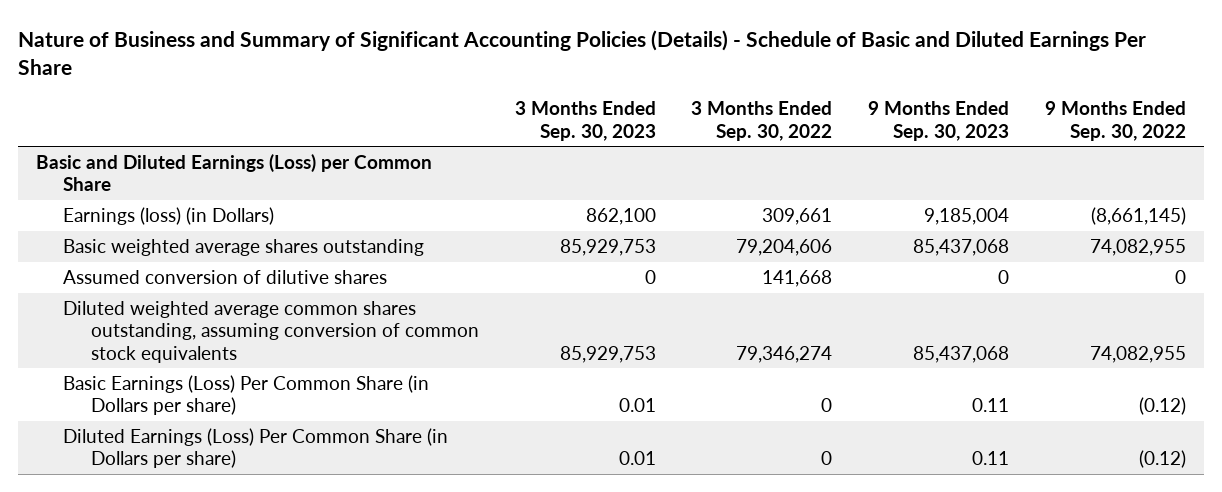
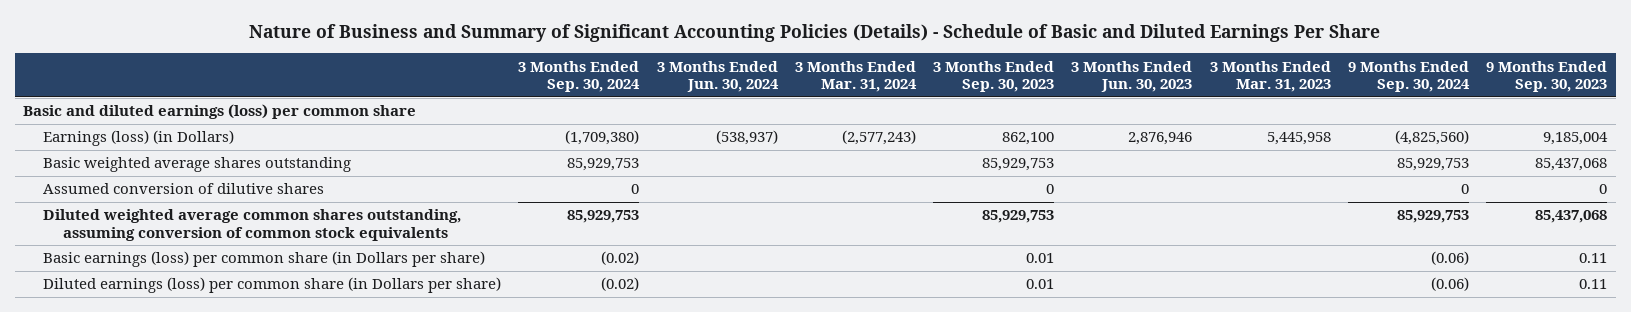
- | 3 Months Ended Sep. 30, 2023 | 3 Months Ended Sep. 30, 2022 | 9 Months Ended Sep. 30, 2023 | 9 Months Ended Sep. 30, 2022
+ | 3 Months Ended Sep. 30, 2024 | 3 Months Ended Jun. 30, 2024 | 3 Months Ended Mar. 31, 2024 | 3 Months Ended Sep. 30, 2023 | 3 Months Ended Jun. 30, 2023 | 3 Months Ended Mar. 31, 2023 | 9 Months Ended Sep. 30, 2024 | 9 Months Ended Sep. 30, 2023
- Basic and Diluted Earnings (Loss) per Common Share
+ Basic and diluted earnings (loss) per common share
- Basic Earnings (Loss) Per Common Share (in Dollars per share) | 0.01 | 0 | 0.11 | (0.12)
- Diluted Earnings (Loss) Per Common Share (in Dollars per share) | 0.01 | 0 | 0.11 | (0.12)
+ Basic earnings (loss) per common share (in Dollars per share) | (0.02) | | | 0.01 | | | (0.06) | 0.11
+ Diluted earnings (loss) per common share (in Dollars per share) | (0.02) | | | 0.01 | | | (0.06) | 0.11

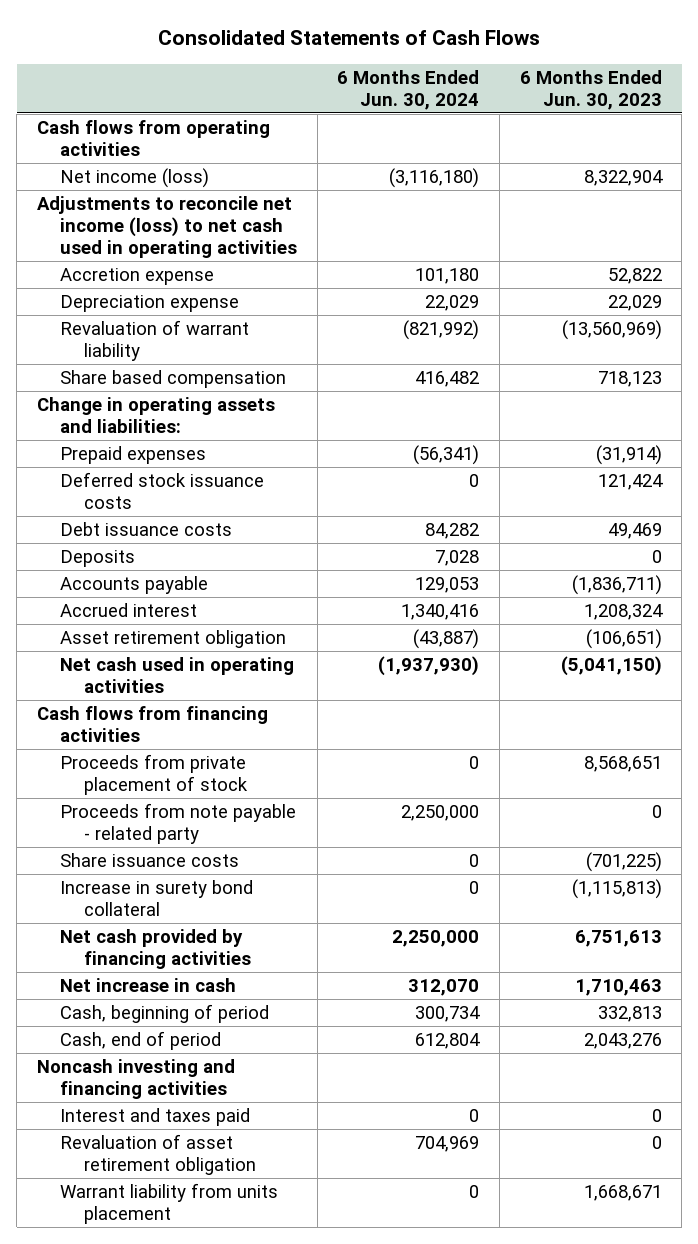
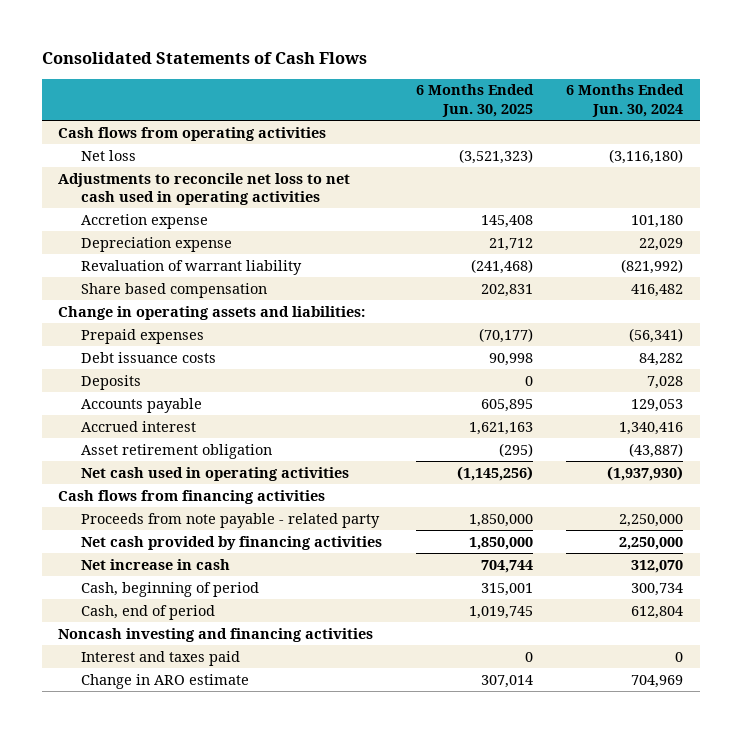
- | 6 Months Ended Jun. 30, 2024 | 6 Months Ended Jun. 30, 2023
+ | 6 Months Ended Jun. 30, 2025 | 6 Months Ended Jun. 30, 2024
- Net income (loss) | (3,116,180) | 8,322,904
- Adjustments to reconcile net income (loss) to net cash used in operating activities
+ Net loss | (3,521,323) | (3,116,180)
+ Adjustments to reconcile net loss to net cash used in operating activities
- Deferred stock issuance costs | 0 | 121,424
- Proceeds from private placement of stock | 0 | 8,568,651
- Share issuance costs | 0 | (701,225)
- Increase in surety bond collateral | 0 | (1,115,813)
- Revaluation of asset retirement obligation | 704,969 | 0
- Warrant liability from units placement | 0 | 1,668,671
+ Change in ARO estimate | 307,014 | 704,969

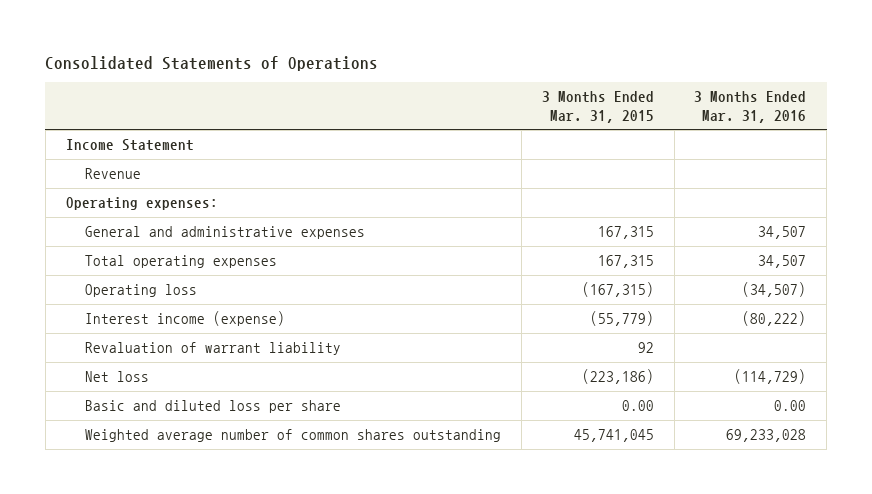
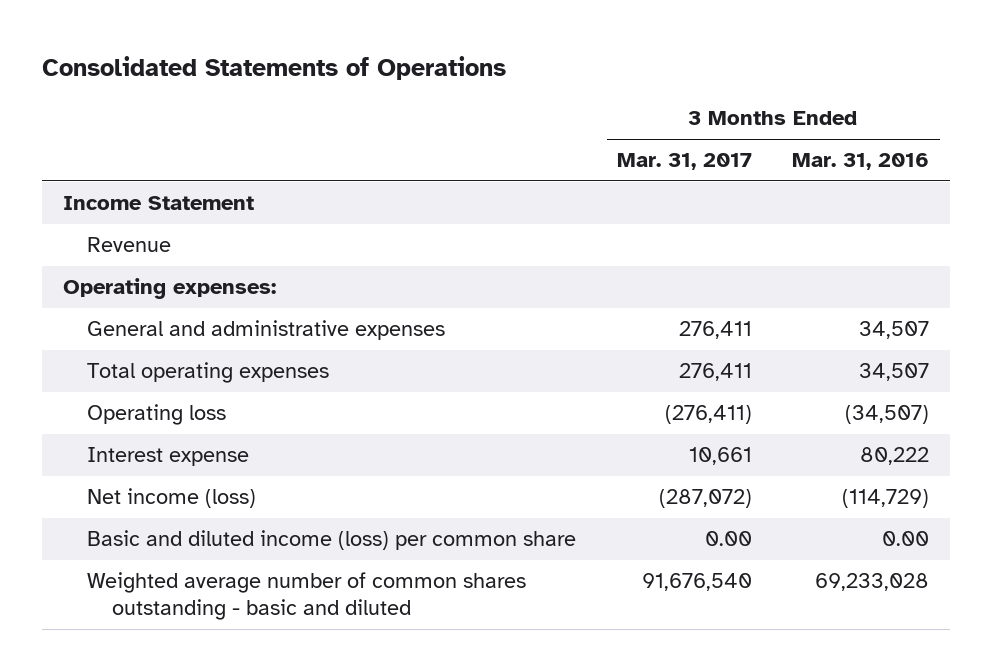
- | 3 Months Ended Mar. 31, 2015 | 3 Months Ended Mar. 31, 2016
+ | 3 Months Ended Mar. 31, 2017 | 3 Months Ended Mar. 31, 2016
- Interest income (expense) | (55,779) | (80,222)
- Revaluation of warrant liability | 92 |
- Net loss | (223,186) | (114,729)
- Basic and diluted loss per share | 0.00 | 0.00
- Weighted average number of common shares outstanding | 45,741,045 | 69,233,028
+ Interest expense | 10,661 | 80,222
+ Net income (loss) | (287,072) | (114,729)
+ Basic and diluted income (loss) per common share | 0.00 | 0.00
+ Weighted average number of common shares outstanding - basic and diluted | 91,676,540 | 69,233,028

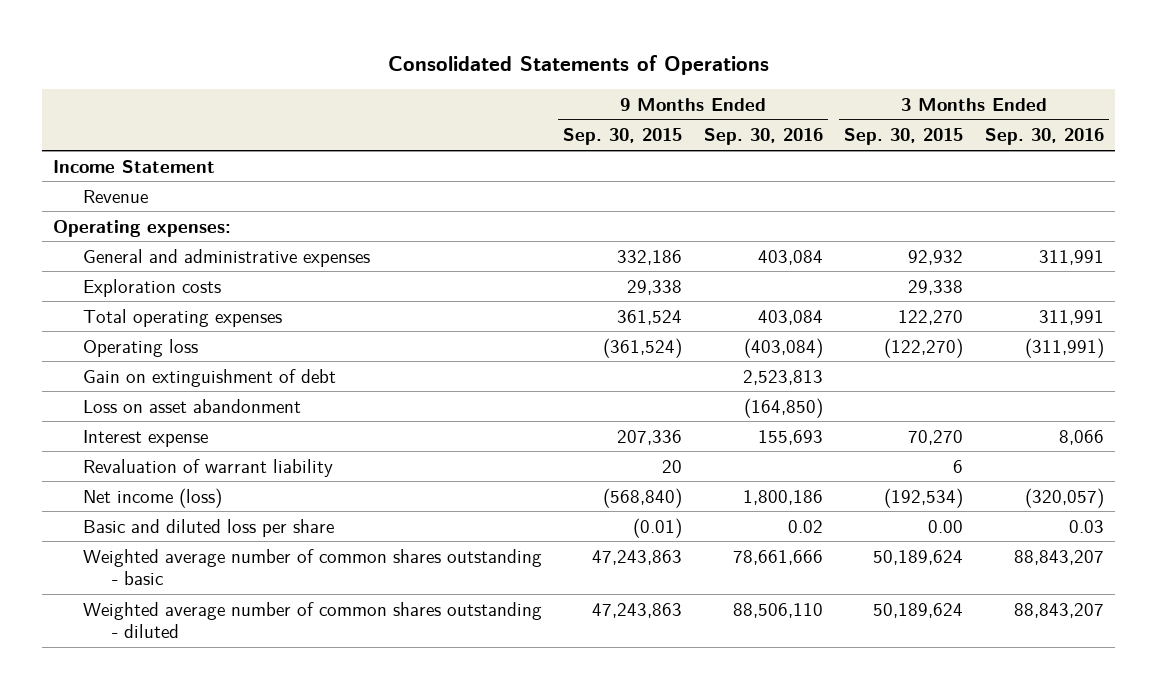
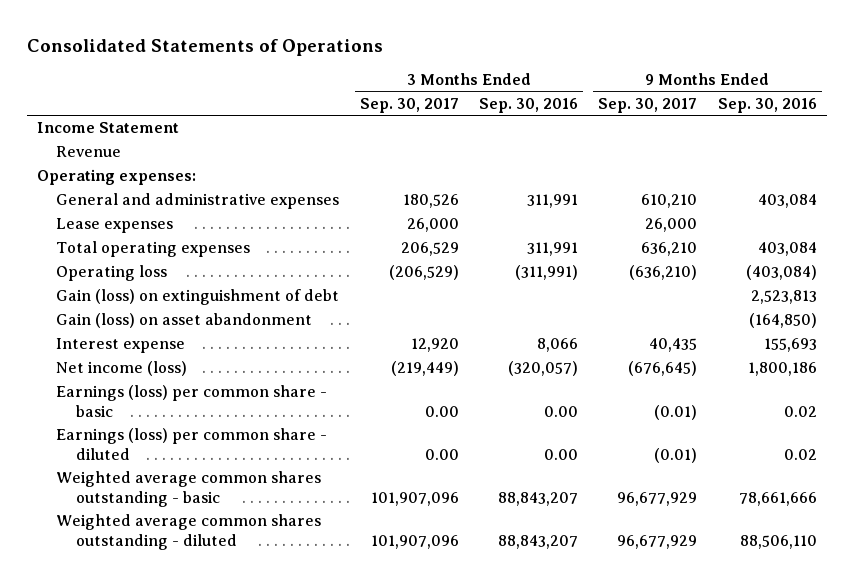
- | 9 Months Ended Sep. 30, 2015 | 9 Months Ended Sep. 30, 2016 | 3 Months Ended Sep. 30, 2015 | 3 Months Ended Sep. 30, 2016
+ | 3 Months Ended Sep. 30, 2017 | 3 Months Ended Sep. 30, 2016 | 9 Months Ended Sep. 30, 2017 | 9 Months Ended Sep. 30, 2016
- Exploration costs | 29,338 | | 29,338 |
+ Lease expenses | 26,000 | | 26,000 |
- Gain on extinguishment of debt | | 2,523,813 | |
- Loss on asset abandonment | | (164,850) | |
+ Gain (loss) on extinguishment of debt | | | | 2,523,813
+ Gain (loss) on asset abandonment | | | | (164,850)
- Revaluation of warrant liability | 20 | | 6 |
- Basic and diluted loss per share | (0.01) | 0.02 | 0.00 | 0.03
- Weighted average number of common shares outstanding - basic | 47,243,863 | 78,661,666 | 50,189,624 | 88,843,207
- Weighted average number of common shares outstanding - diluted | 47,243,863 | 88,506,110 | 50,189,624 | 88,843,207
+ Earnings (loss) per common share - basic | 0.00 | 0.00 | (0.01) | 0.02
+ Earnings (loss) per common share - diluted | 0.00 | 0.00 | (0.01) | 0.02
+ Weighted average common shares outstanding - basic | 101,907,096 | 88,843,207 | 96,677,929 | 78,661,666
+ Weighted average common shares outstanding - diluted | 101,907,096 | 88,843,207 | 96,677,929 | 88,506,110

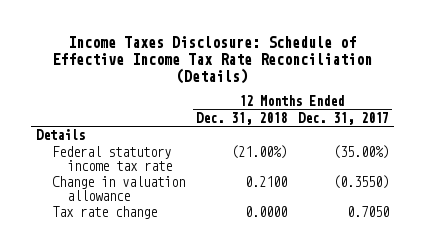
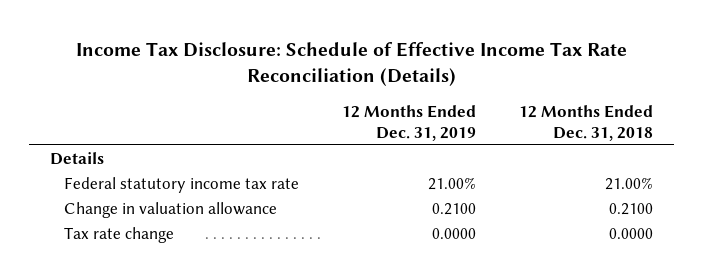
- Income Taxes Disclosure: Schedule of Effective Income Tax Rate Reconciliation (Details)
+ Income Tax Disclosure: Schedule of Effective Income Tax Rate Reconciliation (Details)
- | 12 Months Ended Dec. 31, 2018 | 12 Months Ended Dec. 31, 2017
+ | 12 Months Ended Dec. 31, 2019 | 12 Months Ended Dec. 31, 2018
- Federal statutory income tax rate | (21.00%) | (35.00%)
+ Federal statutory income tax rate | 21.00% | 21.00%

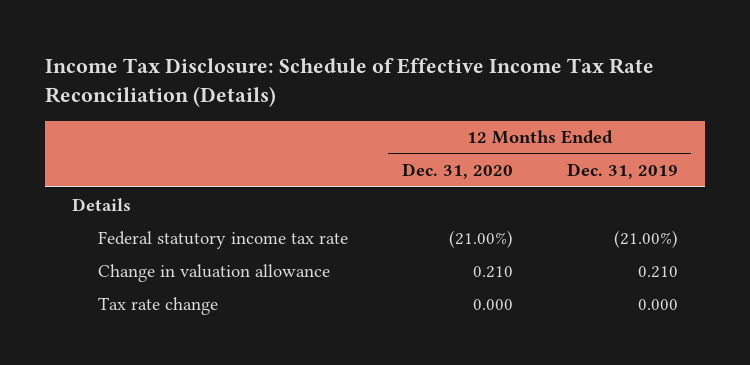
- | 12 Months Ended Dec. 31, 2019 | 12 Months Ended Dec. 31, 2018
+ | 12 Months Ended Dec. 31, 2020 | 12 Months Ended Dec. 31, 2019
- Federal statutory income tax rate | 21.00% | 21.00%
- Change in valuation allowance | 0.2100 | 0.2100
- Tax rate change | 0.0000 | 0.0000
+ Federal statutory income tax rate | (21.00%) | (21.00%)
+ Change in valuation allowance | 0.210 | 0.210
+ Tax rate change | 0.000 | 0.000

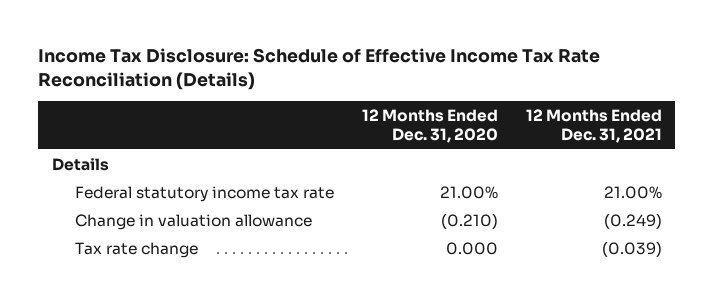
- | 12 Months Ended Dec. 31, 2020 | 12 Months Ended Dec. 31, 2019
+ | 12 Months Ended Dec. 31, 2020 | 12 Months Ended Dec. 31, 2021
- Federal statutory income tax rate | (21.00%) | (21.00%)
- Change in valuation allowance | 0.210 | 0.210
+ Federal statutory income tax rate | 21.00% | 21.00%
+ Change in valuation allowance | (0.210) | (0.249)

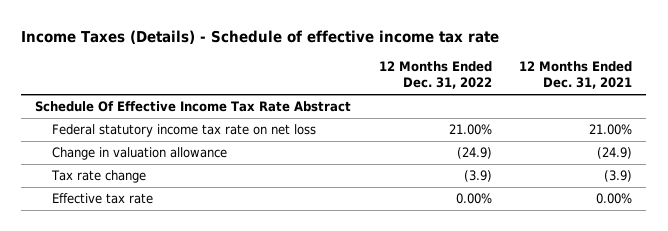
- Income Tax Disclosure: Schedule of Effective Income Tax Rate Reconciliation (Details)
+ Income Taxes (Details) - Schedule of effective income tax rate
- | 12 Months Ended Dec. 31, 2020 | 12 Months Ended Dec. 31, 2021
+ | 12 Months Ended Dec. 31, 2022 | 12 Months Ended Dec. 31, 2021
- Details
- Federal statutory income tax rate | 21.00% | 21.00%
- Change in valuation allowance | (0.210) | (0.249)
- Tax rate change | 0.000 | (0.039)
+ Schedule Of Effective Income Tax Rate Abstract
+ Federal statutory income tax rate on net loss | 21.00% | 21.00%
+ Change in valuation allowance | (24.9) | (24.9)
+ Tax rate change | (3.9) | (3.9)
+ Effective tax rate | 0.00% | 0.00%

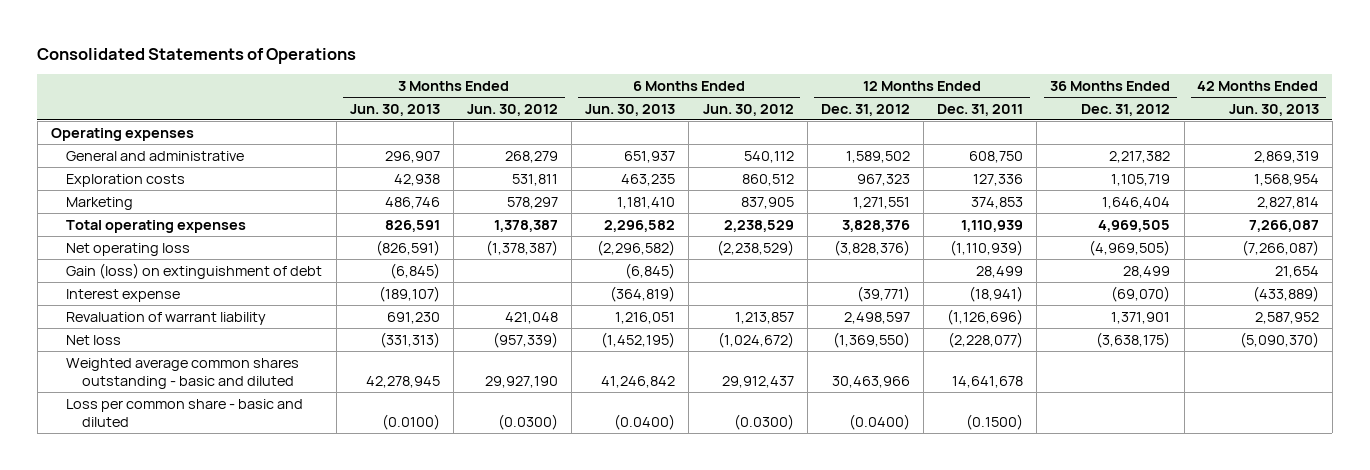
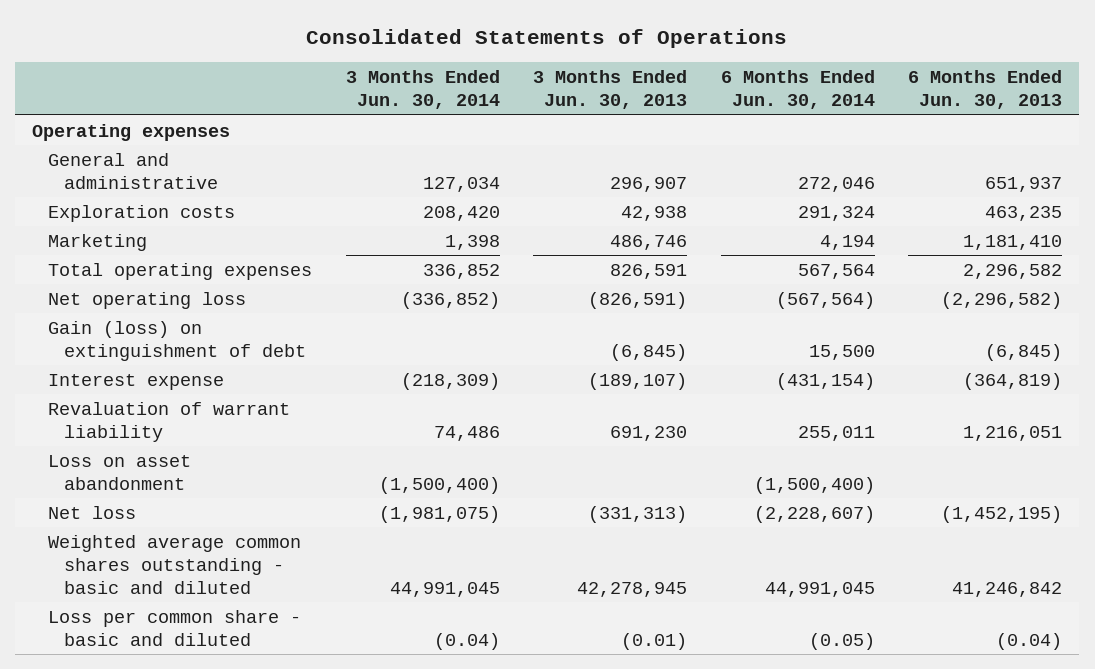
- | 3 Months Ended Jun. 30, 2013 | 3 Months Ended Jun. 30, 2012 | 6 Months Ended Jun. 30, 2013 | 6 Months Ended Jun. 30, 2012 | 12 Months Ended Dec. 31, 2012 | 12 Months Ended Dec. 31, 2011 | 36 Months Ended Dec. 31, 2012 | 42 Months Ended Jun. 30, 2013
+ | 3 Months Ended Jun. 30, 2014 | 3 Months Ended Jun. 30, 2013 | 6 Months Ended Jun. 30, 2014 | 6 Months Ended Jun. 30, 2013
+ Loss on asset abandonment | (1,500,400) | | (1,500,400) |
- Loss per common share - basic and diluted | (0.0100) | (0.0300) | (0.0400) | (0.0300) | (0.0400) | (0.1500) | |
+ Loss per common share - basic and diluted | (0.04) | (0.01) | (0.05) | (0.04)

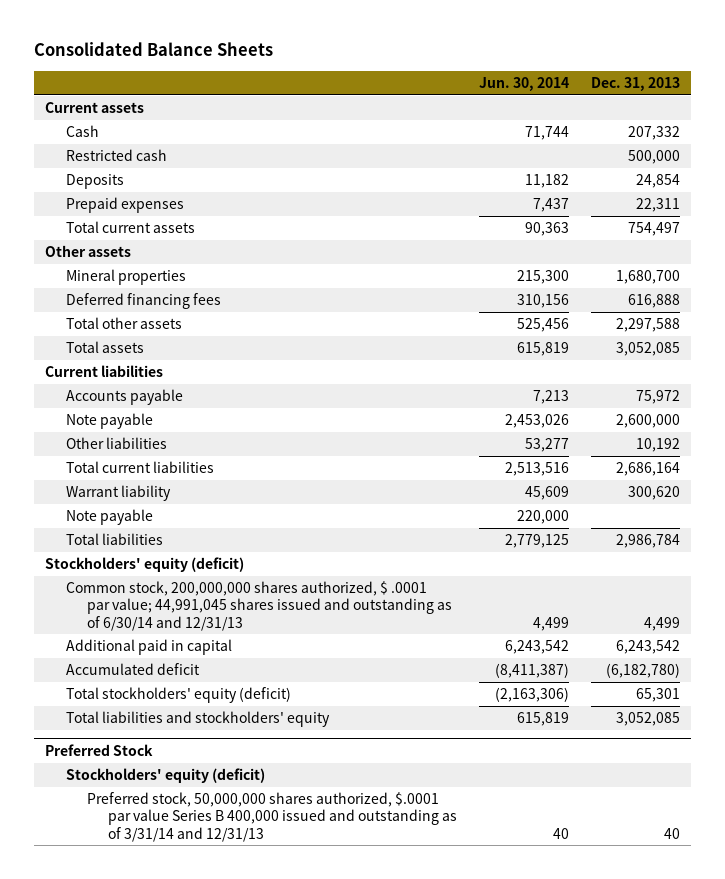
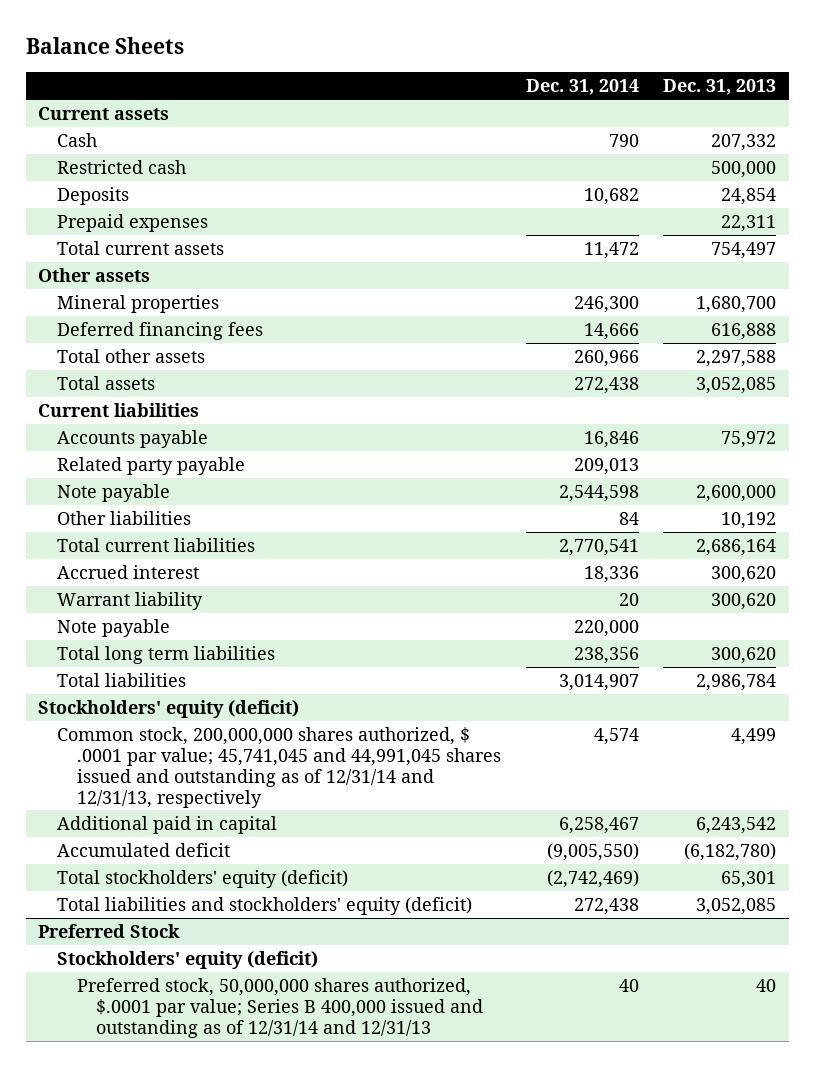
- Consolidated Balance Sheets
+ Balance Sheets
- | Jun. 30, 2014 | Dec. 31, 2013
+ | Dec. 31, 2014 | Dec. 31, 2013
+ Related party payable | 209,013 |
+ Accrued interest | 18,336 | 300,620
+ Total long term liabilities | 238,356 | 300,620
- Common stock, 200,000,000 shares authorized, $ .0001 par value; 44,991,045 shares issued and outstanding as of 6/30/14 and 12/31/13 | 4,499 | 4,499
+ Common stock, 200,000,000 shares authorized, $ .0001 par value; 45,741,045 and 44,991,045 shares issued and outstanding as of 12/31/14 and 12/31/13, respectively | 4,574 | 4,499
- Total liabilities and stockholders' equity | 615,819 | 3,052,085
+ Total liabilities and stockholders' equity (deficit) | 272,438 | 3,052,085
@ Preferred Stock
- Preferred stock, 50,000,000 shares authorized, $.0001 par value Series B 400,000 issued and outstanding as of 3/31/14 and 12/31/13 | 40 | 40
+ Preferred stock, 50,000,000 shares authorized, $.0001 par value; Series B 400,000 issued and outstanding as of 12/31/14 and 12/31/13 | 40 | 40

